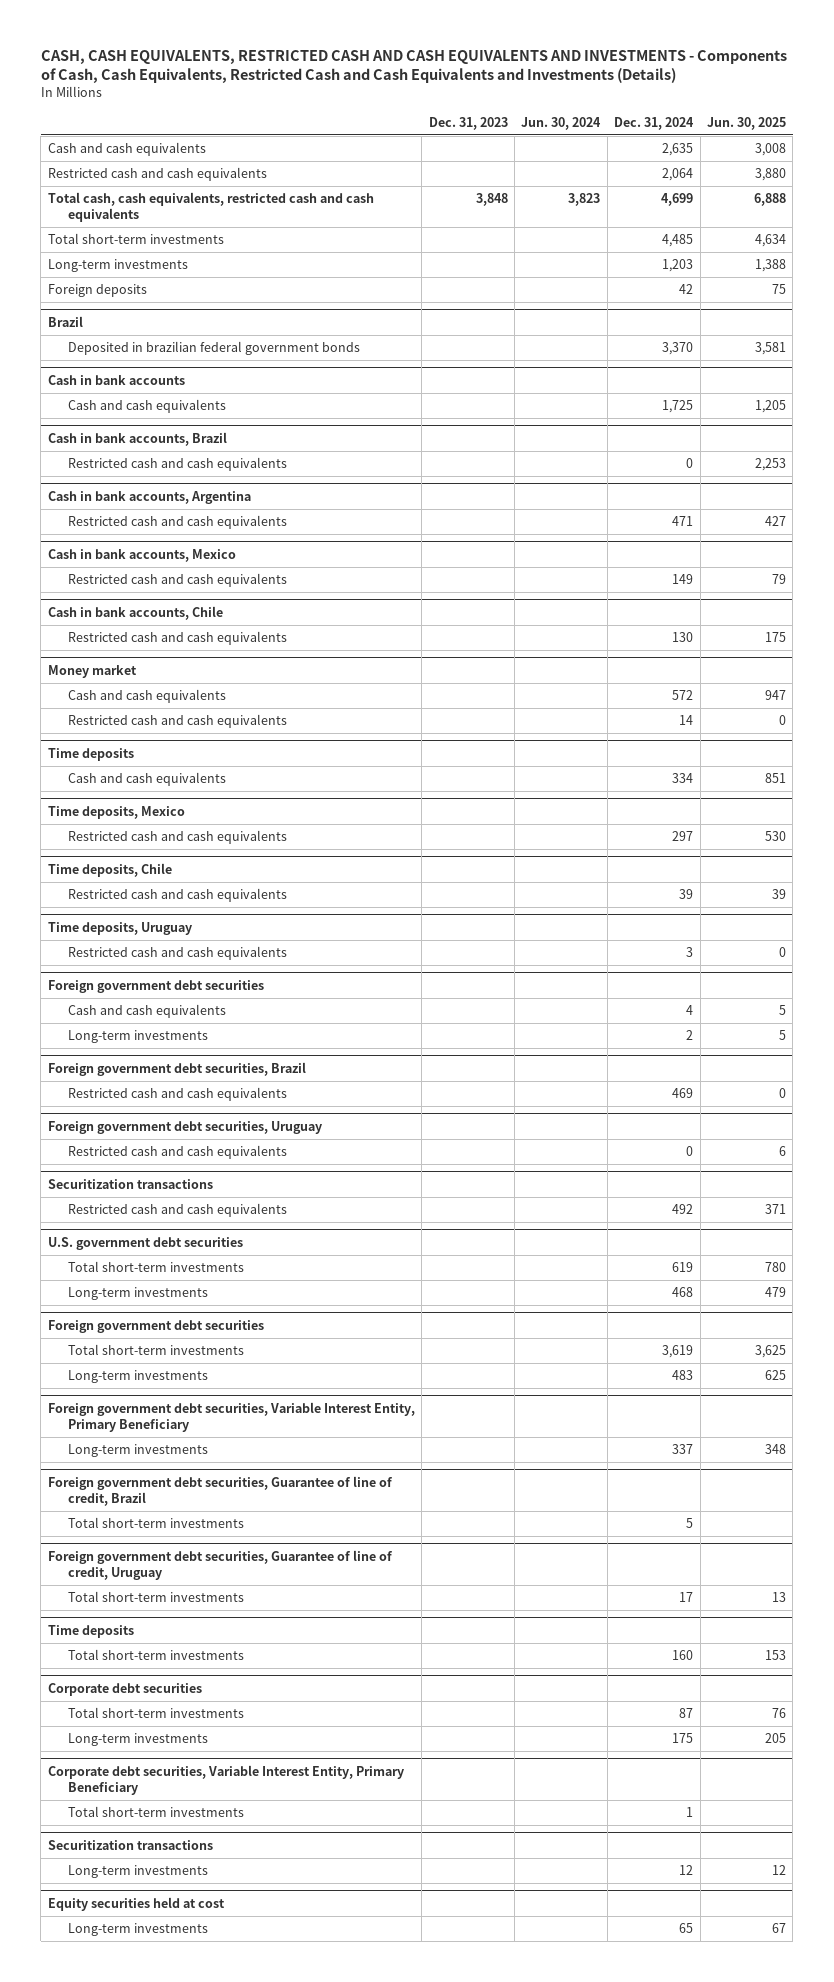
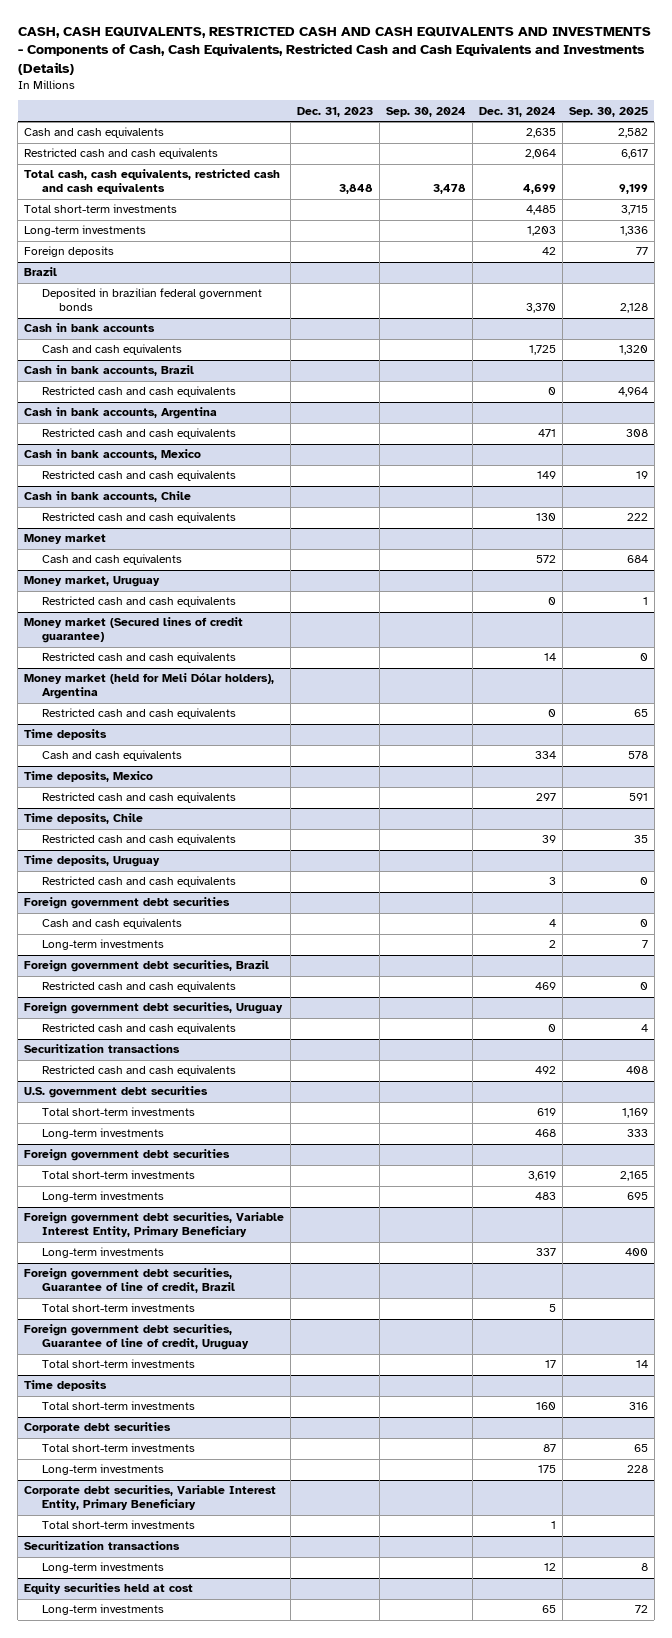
- | Dec. 31, 2023 | Jun. 30, 2024 | Dec. 31, 2024 | Jun. 30, 2025
+ | Dec. 31, 2023 | Sep. 30, 2024 | Dec. 31, 2024 | Sep. 30, 2025
+ Money market, Uruguay
+ Restricted cash and cash equivalents | | | 0 | 1
+ Money market (Secured lines of credit guarantee)
+ Money market (held for Meli Dólar holders), Argentina
+ Restricted cash and cash equivalents | | | 0 | 65

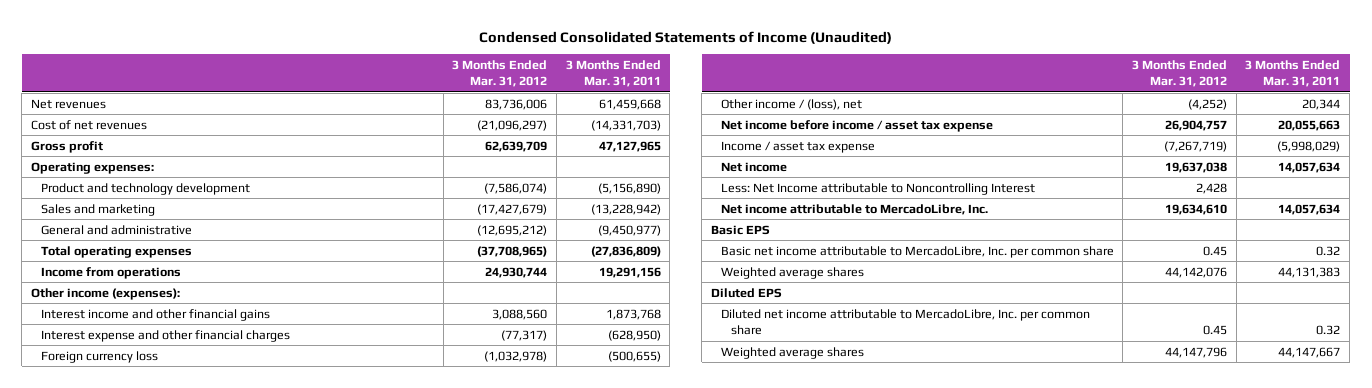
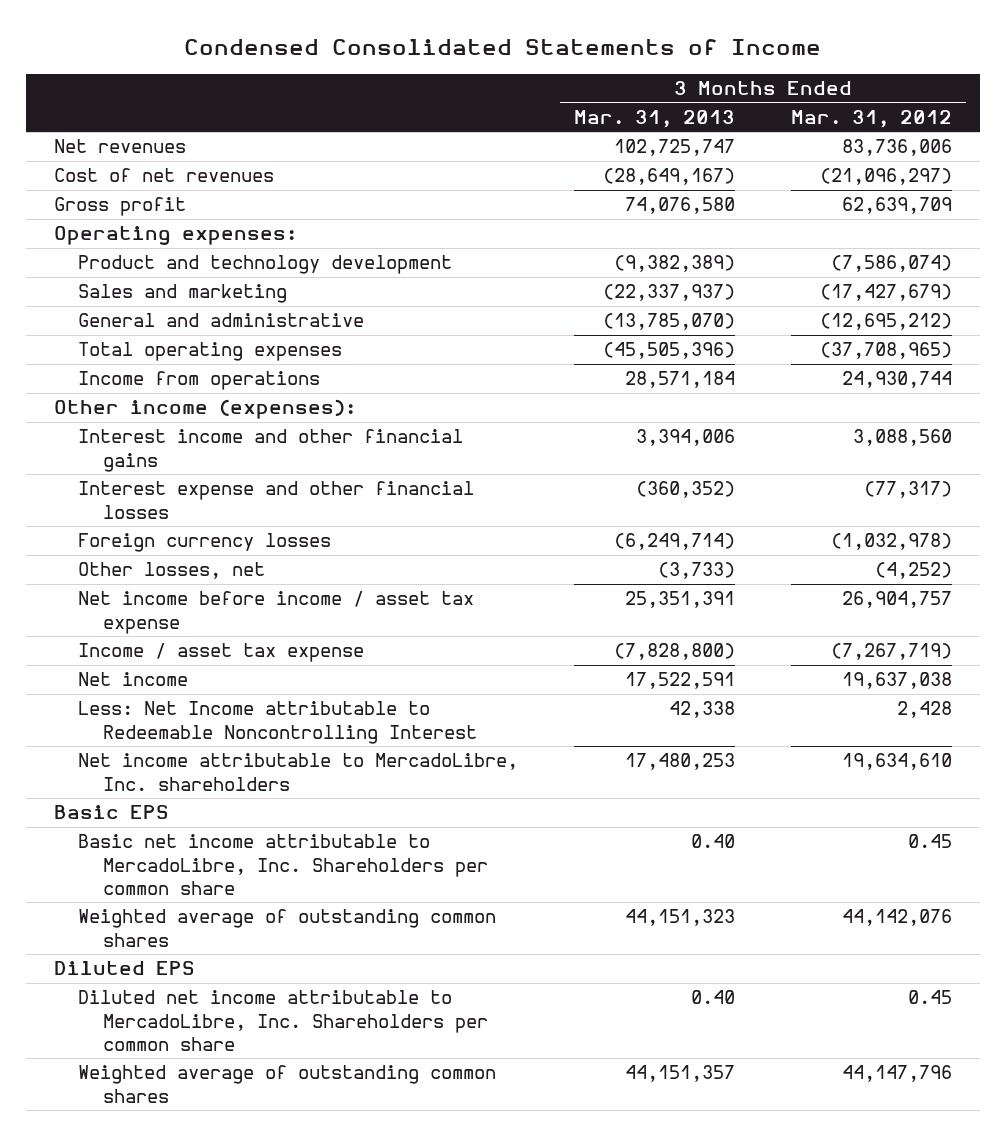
- Condensed Consolidated Statements of Income (Unaudited)
+ Condensed Consolidated Statements of Income
- | 3 Months Ended Mar. 31, 2012 | 3 Months Ended Mar. 31, 2011
+ | 3 Months Ended Mar. 31, 2013 | 3 Months Ended Mar. 31, 2012
- Interest expense and other financial charges | (77,317) | (628,950)
- Foreign currency loss | (1,032,978) | (500,655)
- Other income / (loss), net | (4,252) | 20,344
+ Interest expense and other financial losses | (360,352) | (77,317)
+ Foreign currency losses | (6,249,714) | (1,032,978)
+ Other losses, net | (3,733) | (4,252)
- Less: Net Income attributable to Noncontrolling Interest | 2,428 |
- Net income attributable to MercadoLibre, Inc. | 19,634,610 | 14,057,634
+ Less: Net Income attributable to Redeemable Noncontrolling Interest | 42,338 | 2,428
+ Net income attributable to MercadoLibre, Inc. shareholders | 17,480,253 | 19,634,610
- Basic net income attributable to MercadoLibre, Inc. per common share | 0.45 | 0.32
- Weighted average shares | 44,142,076 | 44,131,383
+ Basic net income attributable to MercadoLibre, Inc. Shareholders per common share | 0.40 | 0.45
+ Weighted average of outstanding common shares | 44,151,323 | 44,142,076
- Diluted net income attributable to MercadoLibre, Inc. per common share | 0.45 | 0.32
- Weighted average shares | 44,147,796 | 44,147,667
+ Diluted net income attributable to MercadoLibre, Inc. Shareholders per common share | 0.40 | 0.45
+ Weighted average of outstanding common shares | 44,151,357 | 44,147,796

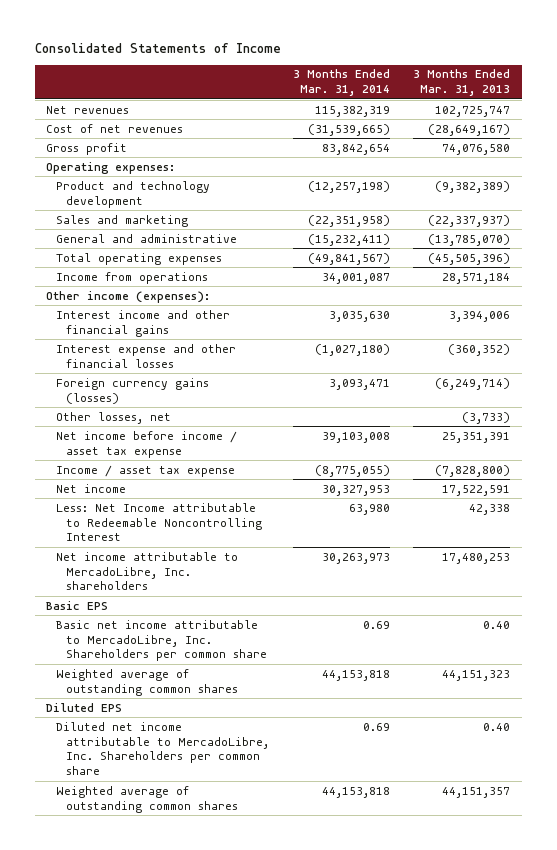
- Condensed Consolidated Statements of Income
+ Consolidated Statements of Income
- | 3 Months Ended Mar. 31, 2013 | 3 Months Ended Mar. 31, 2012
+ | 3 Months Ended Mar. 31, 2014 | 3 Months Ended Mar. 31, 2013
- Foreign currency losses | (6,249,714) | (1,032,978)
+ Foreign currency gains (losses) | 3,093,471 | (6,249,714)

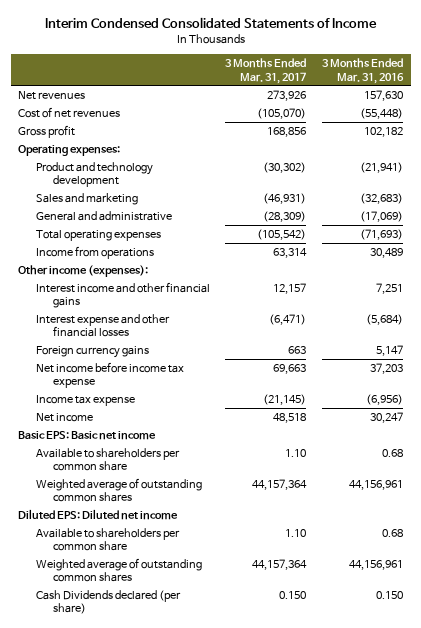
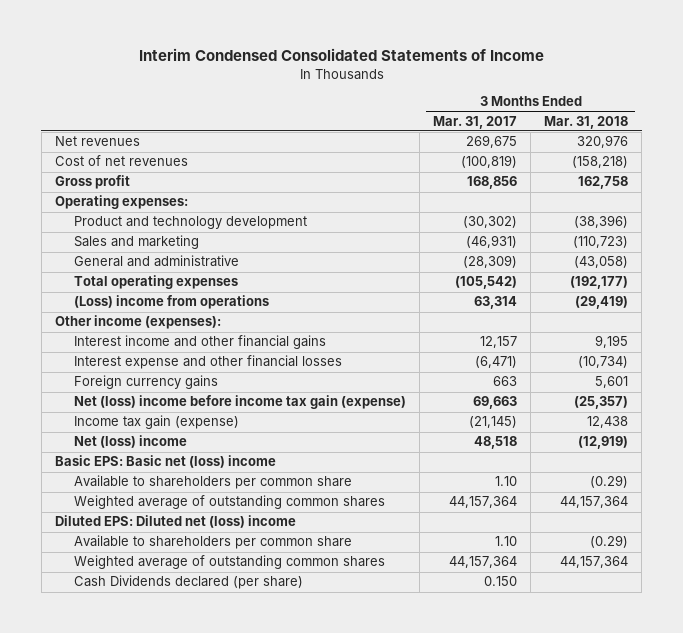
- | 3 Months Ended Mar. 31, 2017 | 3 Months Ended Mar. 31, 2016
+ | 3 Months Ended Mar. 31, 2017 | 3 Months Ended Mar. 31, 2018
- Net revenues | 273,926 | 157,630
- Cost of net revenues | (105,070) | (55,448)
+ Net revenues | 269,675 | 320,976
+ Cost of net revenues | (100,819) | (158,218)
- Income from operations | 63,314 | 30,489
+ (Loss) income from operations | 63,314 | (29,419)
- Net income before income tax expense | 69,663 | 37,203
- Income tax expense | (21,145) | (6,956)
- Net income | 48,518 | 30,247
- Basic EPS: Basic net income
+ Net (loss) income before income tax gain (expense) | 69,663 | (25,357)
+ Income tax gain (expense) | (21,145) | 12,438
+ Net (loss) income | 48,518 | (12,919)
+ Basic EPS: Basic net (loss) income
- Diluted EPS: Diluted net income
+ Diluted EPS: Diluted net (loss) income

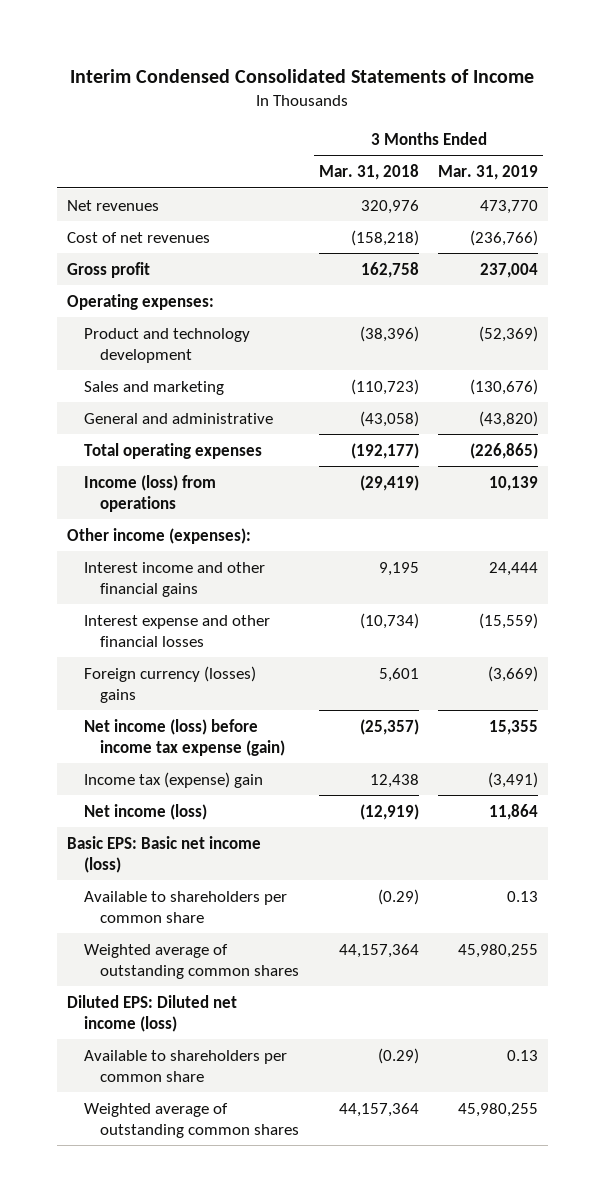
- | 3 Months Ended Mar. 31, 2017 | 3 Months Ended Mar. 31, 2018
+ | 3 Months Ended Mar. 31, 2018 | 3 Months Ended Mar. 31, 2019
- (Loss) income from operations | 63,314 | (29,419)
+ Income (loss) from operations | (29,419) | 10,139
- Foreign currency gains | 663 | 5,601
- Net (loss) income before income tax gain (expense) | 69,663 | (25,357)
- Income tax gain (expense) | (21,145) | 12,438
- Net (loss) income | 48,518 | (12,919)
- Basic EPS: Basic net (loss) income
+ Foreign currency (losses) gains | 5,601 | (3,669)
+ Net income (loss) before income tax expense (gain) | (25,357) | 15,355
+ Income tax (expense) gain | 12,438 | (3,491)
+ Net income (loss) | (12,919) | 11,864
+ Basic EPS: Basic net income (loss)
- Diluted EPS: Diluted net (loss) income
+ Diluted EPS: Diluted net income (loss)
- Cash Dividends declared (per share) | 0.150 |

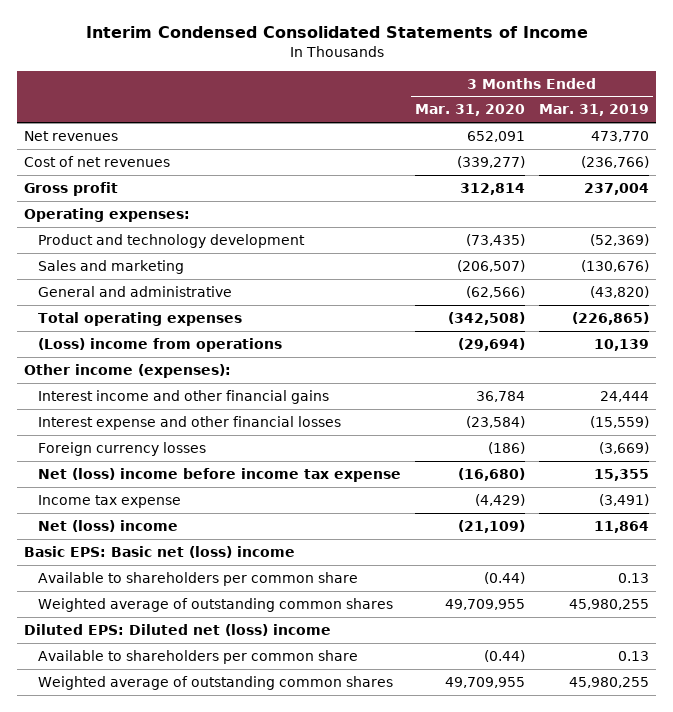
- | 3 Months Ended Mar. 31, 2018 | 3 Months Ended Mar. 31, 2019
+ | 3 Months Ended Mar. 31, 2020 | 3 Months Ended Mar. 31, 2019
- Income (loss) from operations | (29,419) | 10,139
+ (Loss) income from operations | (29,694) | 10,139
- Foreign currency (losses) gains | 5,601 | (3,669)
- Net income (loss) before income tax expense (gain) | (25,357) | 15,355
- Income tax (expense) gain | 12,438 | (3,491)
- Net income (loss) | (12,919) | 11,864
- Basic EPS: Basic net income (loss)
+ Foreign currency losses | (186) | (3,669)
+ Net (loss) income before income tax expense | (16,680) | 15,355
+ Income tax expense | (4,429) | (3,491)
+ Net (loss) income | (21,109) | 11,864
+ Basic EPS: Basic net (loss) income
- Diluted EPS: Diluted net income (loss)
+ Diluted EPS: Diluted net (loss) income

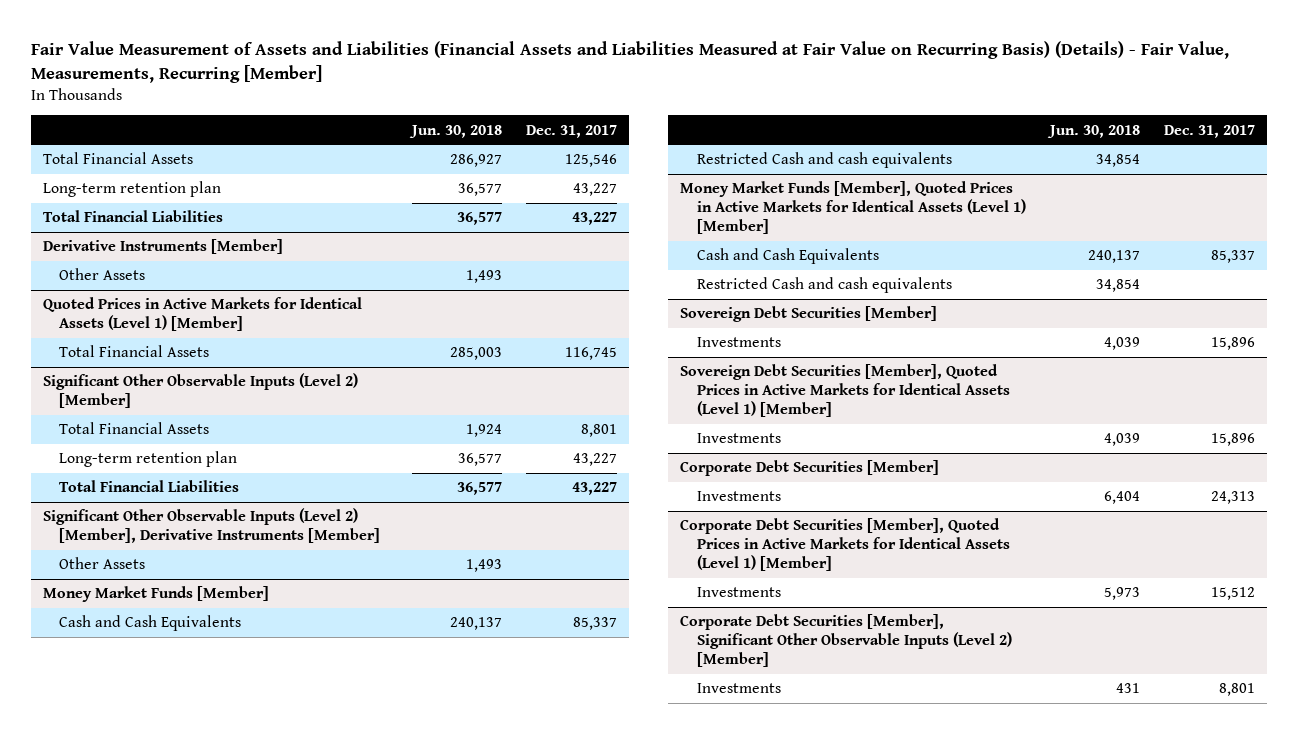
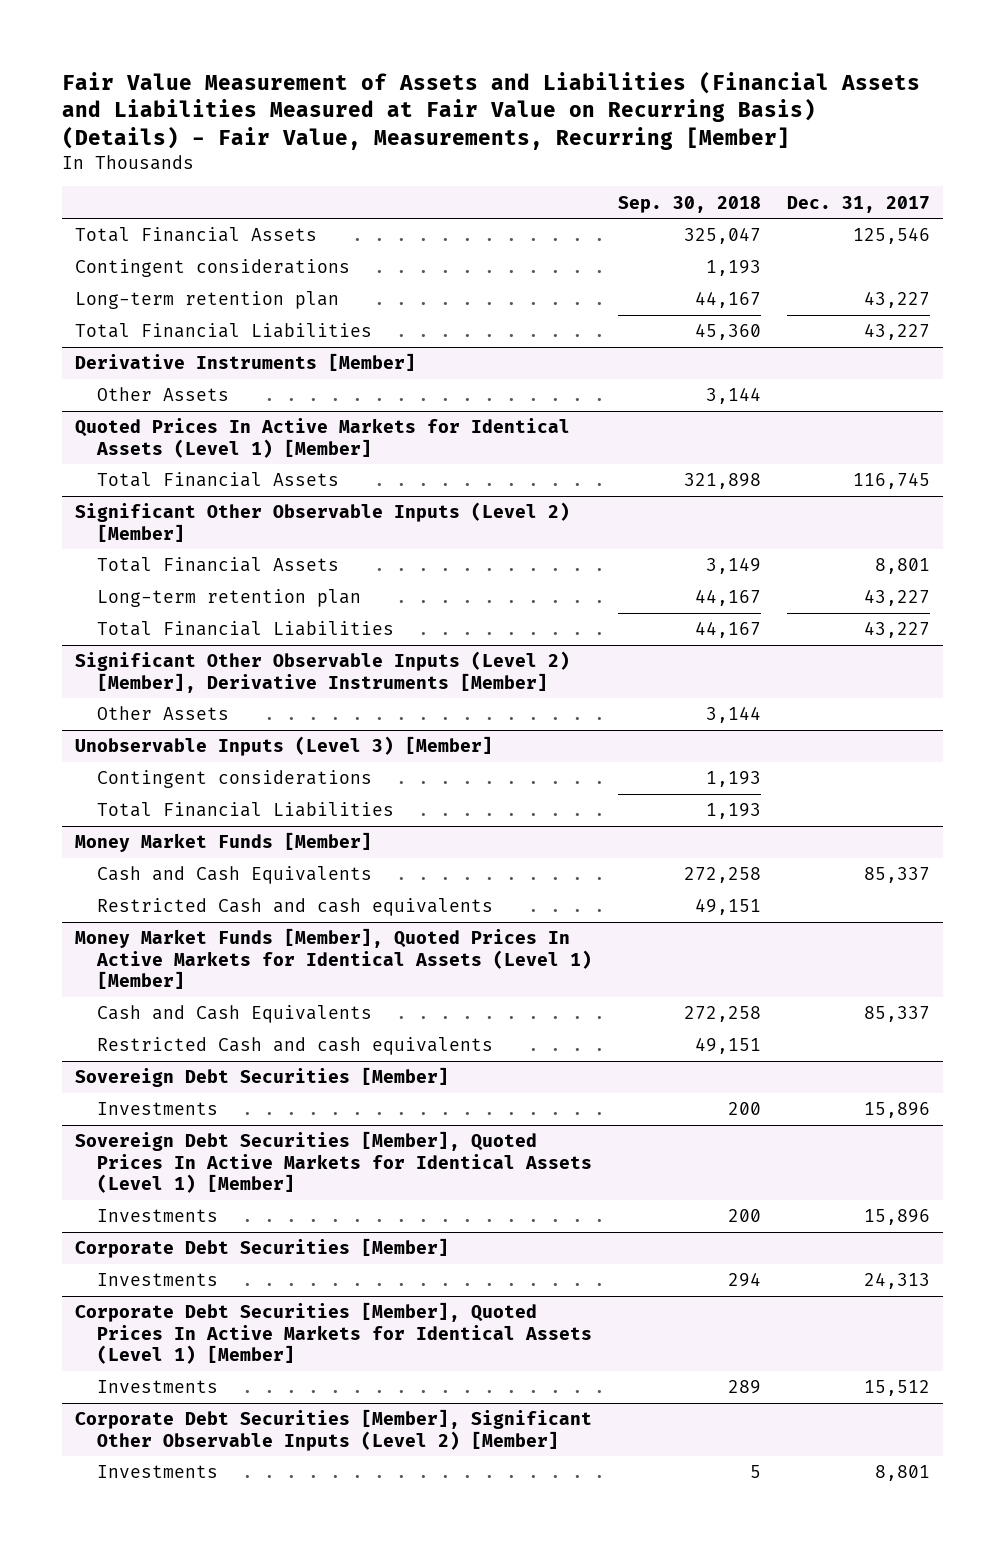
- | Jun. 30, 2018 | Dec. 31, 2017
+ | Sep. 30, 2018 | Dec. 31, 2017
+ Contingent considerations | 1,193 |
- Quoted Prices in Active Markets for Identical Assets (Level 1) [Member]
+ Quoted Prices In Active Markets for Identical Assets (Level 1) [Member]
+ Unobservable Inputs (Level 3) [Member]
+ Contingent considerations | 1,193 |
+ Total Financial Liabilities | 1,193 |
- Money Market Funds [Member], Quoted Prices in Active Markets for Identical Assets (Level 1) [Member]
+ Money Market Funds [Member], Quoted Prices In Active Markets for Identical Assets (Level 1) [Member]
- Sovereign Debt Securities [Member], Quoted Prices in Active Markets for Identical Assets (Level 1) [Member]
+ Sovereign Debt Securities [Member], Quoted Prices In Active Markets for Identical Assets (Level 1) [Member]
- Corporate Debt Securities [Member], Quoted Prices in Active Markets for Identical Assets (Level 1) [Member]
+ Corporate Debt Securities [Member], Quoted Prices In Active Markets for Identical Assets (Level 1) [Member]

